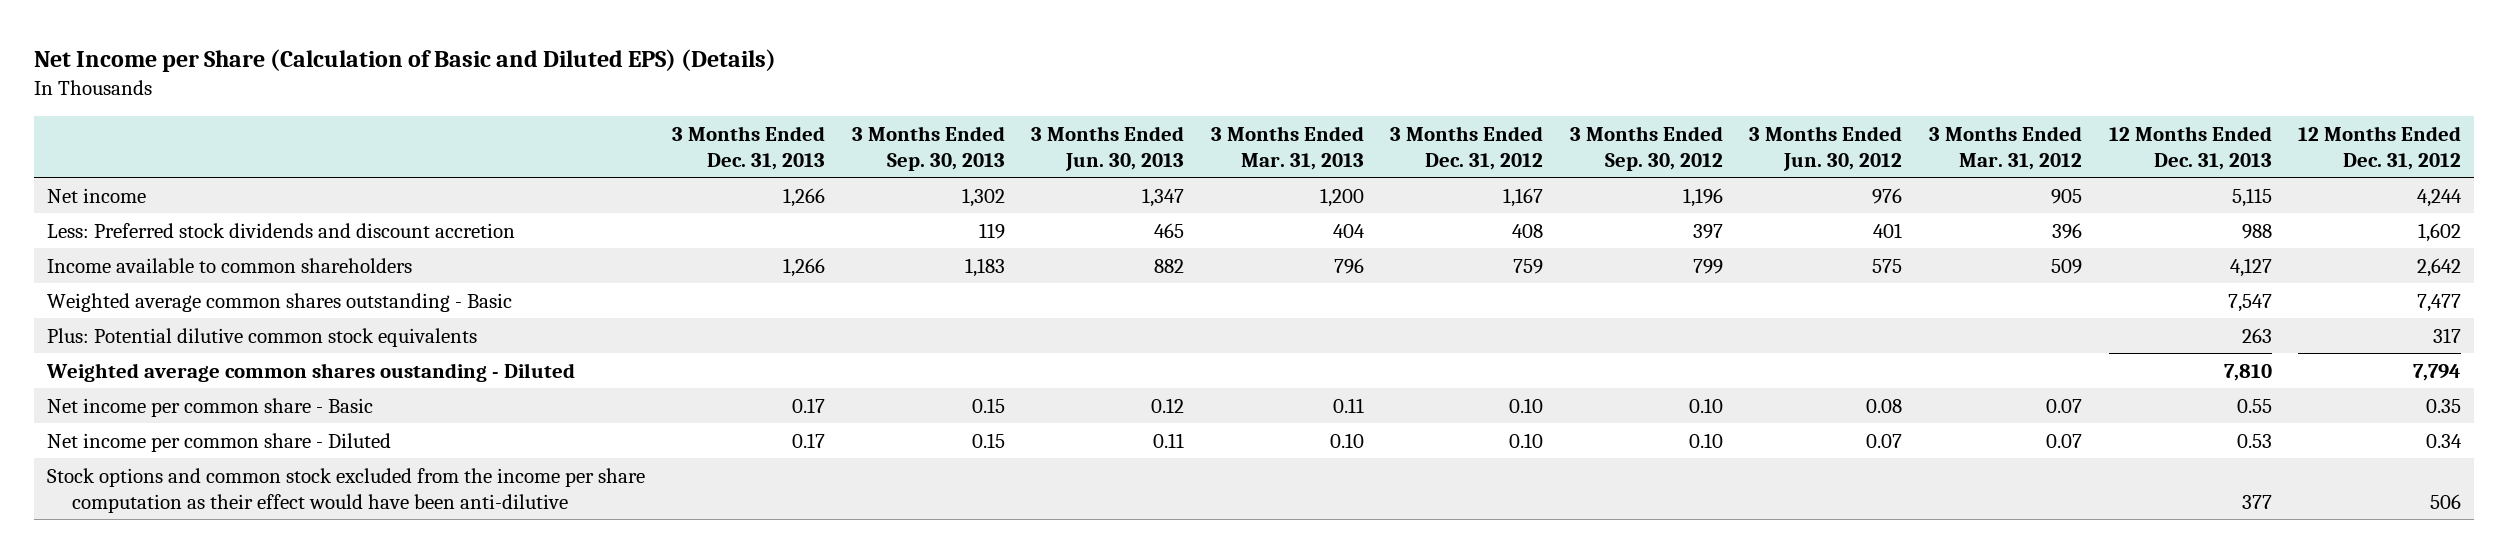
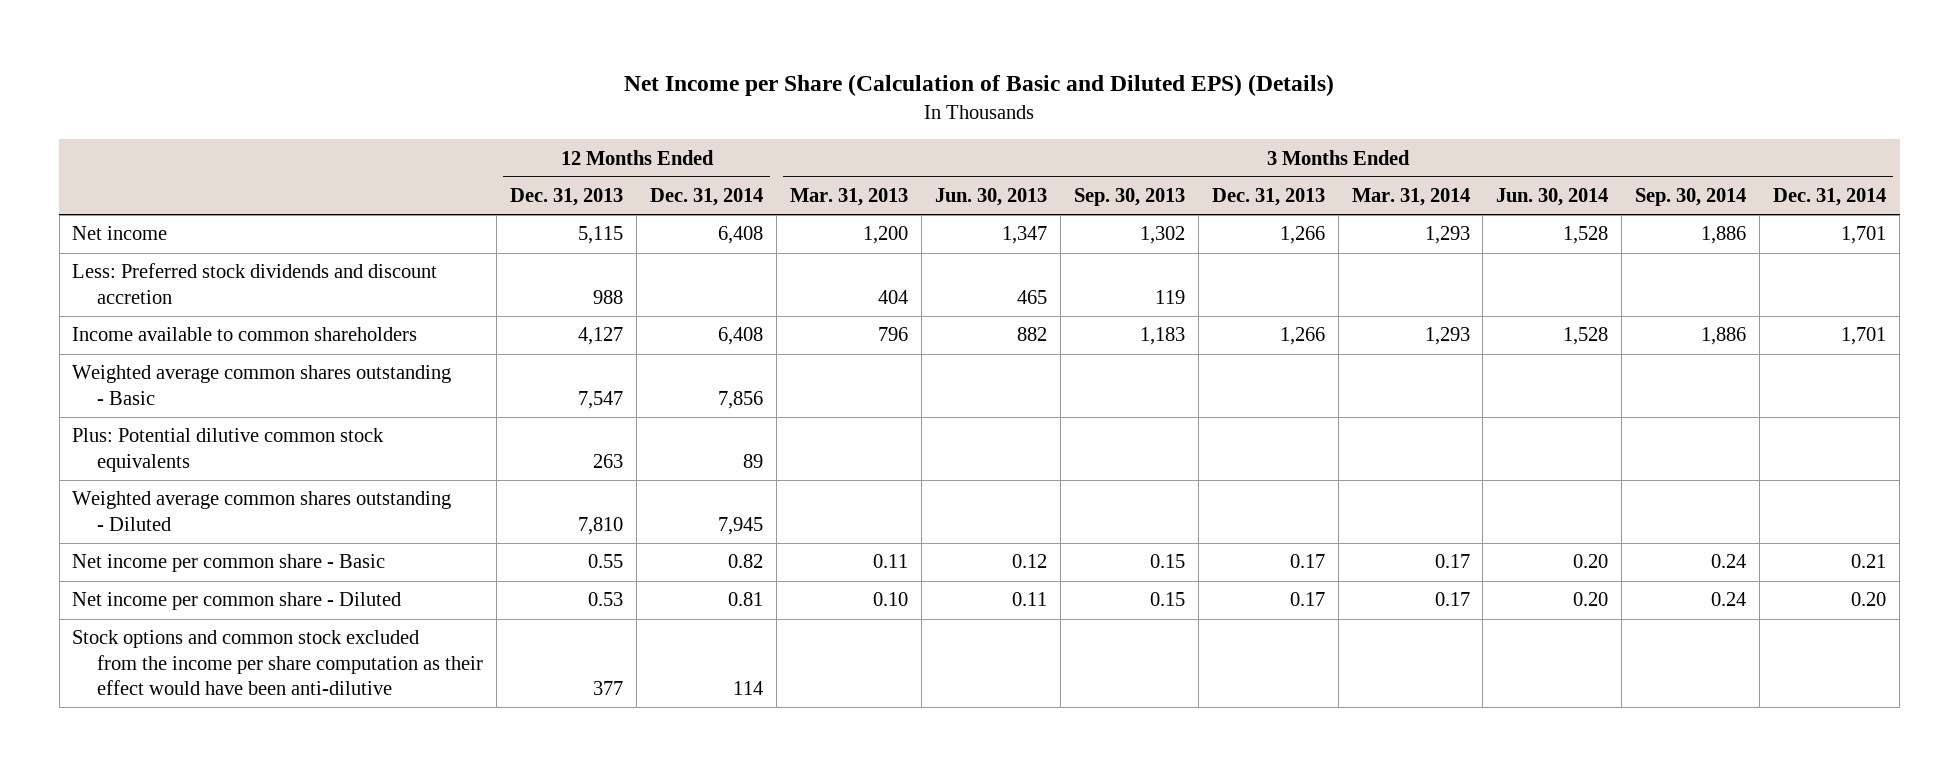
- | 3 Months Ended Dec. 31, 2013 | 3 Months Ended Sep. 30, 2013 | 3 Months Ended Jun. 30, 2013 | 3 Months Ended Mar. 31, 2013 | 3 Months Ended Dec. 31, 2012 | 3 Months Ended Sep. 30, 2012 | 3 Months Ended Jun. 30, 2012 | 3 Months Ended Mar. 31, 2012 | 12 Months Ended Dec. 31, 2013 | 12 Months Ended Dec. 31, 2012
+ | 12 Months Ended Dec. 31, 2013 | 12 Months Ended Dec. 31, 2014 | 3 Months Ended Mar. 31, 2013 | 3 Months Ended Jun. 30, 2013 | 3 Months Ended Sep. 30, 2013 | 3 Months Ended Dec. 31, 2013 | 3 Months Ended Mar. 31, 2014 | 3 Months Ended Jun. 30, 2014 | 3 Months Ended Sep. 30, 2014 | 3 Months Ended Dec. 31, 2014
- Weighted average common shares oustanding - Diluted | | | | | | | | | 7,810 | 7,794
+ Weighted average common shares outstanding - Diluted | 7,810 | 7,945 | | | | | | | |

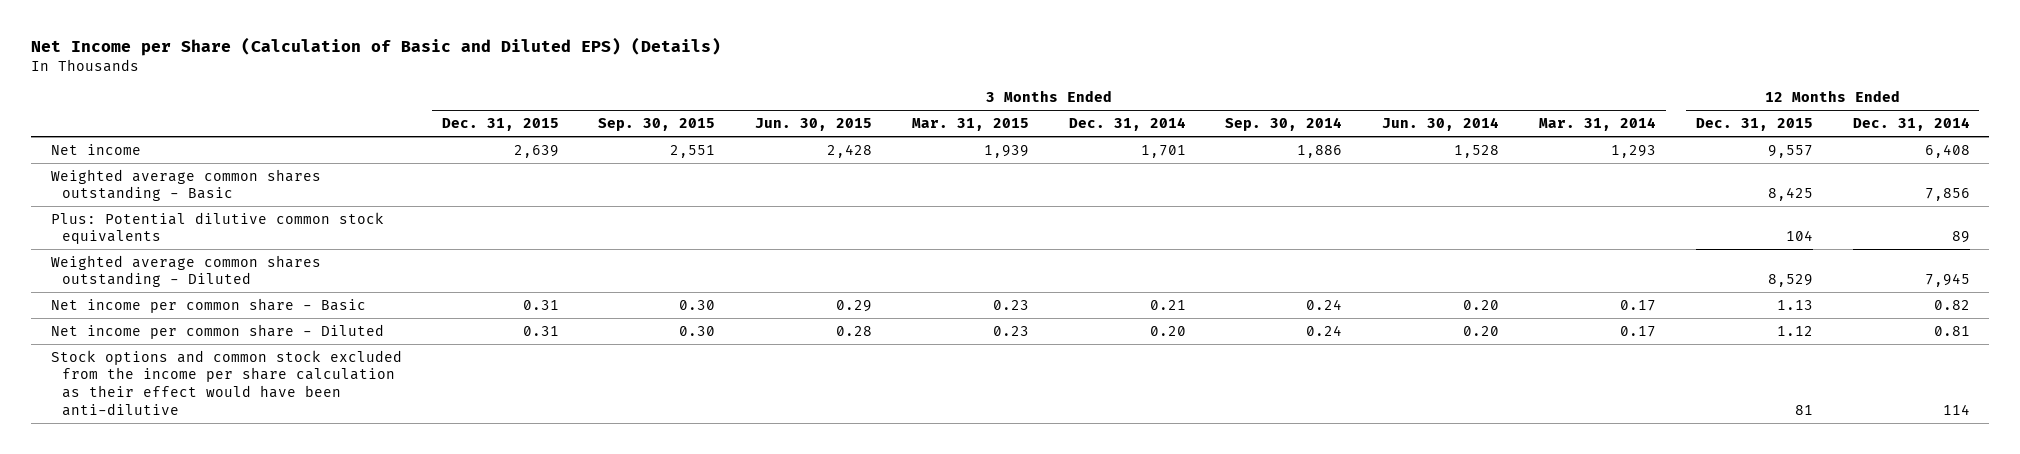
- | 12 Months Ended Dec. 31, 2013 | 12 Months Ended Dec. 31, 2014 | 3 Months Ended Mar. 31, 2013 | 3 Months Ended Jun. 30, 2013 | 3 Months Ended Sep. 30, 2013 | 3 Months Ended Dec. 31, 2013 | 3 Months Ended Mar. 31, 2014 | 3 Months Ended Jun. 30, 2014 | 3 Months Ended Sep. 30, 2014 | 3 Months Ended Dec. 31, 2014
+ | 3 Months Ended Dec. 31, 2015 | 3 Months Ended Sep. 30, 2015 | 3 Months Ended Jun. 30, 2015 | 3 Months Ended Mar. 31, 2015 | 3 Months Ended Dec. 31, 2014 | 3 Months Ended Sep. 30, 2014 | 3 Months Ended Jun. 30, 2014 | 3 Months Ended Mar. 31, 2014 | 12 Months Ended Dec. 31, 2015 | 12 Months Ended Dec. 31, 2014
- Less: Preferred stock dividends and discount accretion | 988 | | 404 | 465 | 119 | | | | |
- Income available to common shareholders | 4,127 | 6,408 | 796 | 882 | 1,183 | 1,266 | 1,293 | 1,528 | 1,886 | 1,701
- Stock options and common stock excluded from the income per share computation as their effect would have been anti-dilutive | 377 | 114 | | | | | | | |
+ Stock options and common stock excluded from the income per share calculation as their effect would have been anti-dilutive | | | | | | | | | 81 | 114

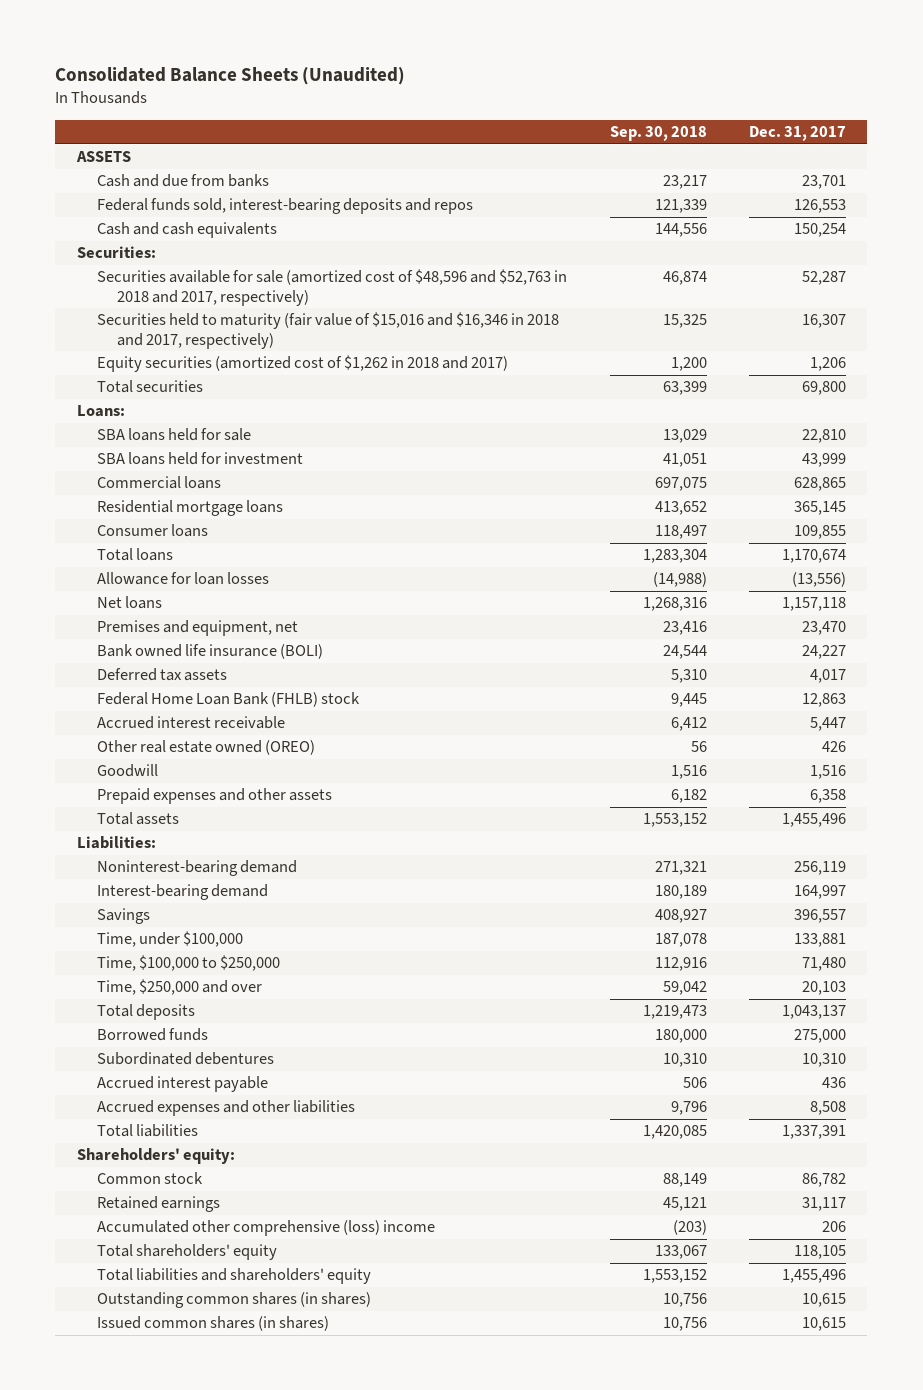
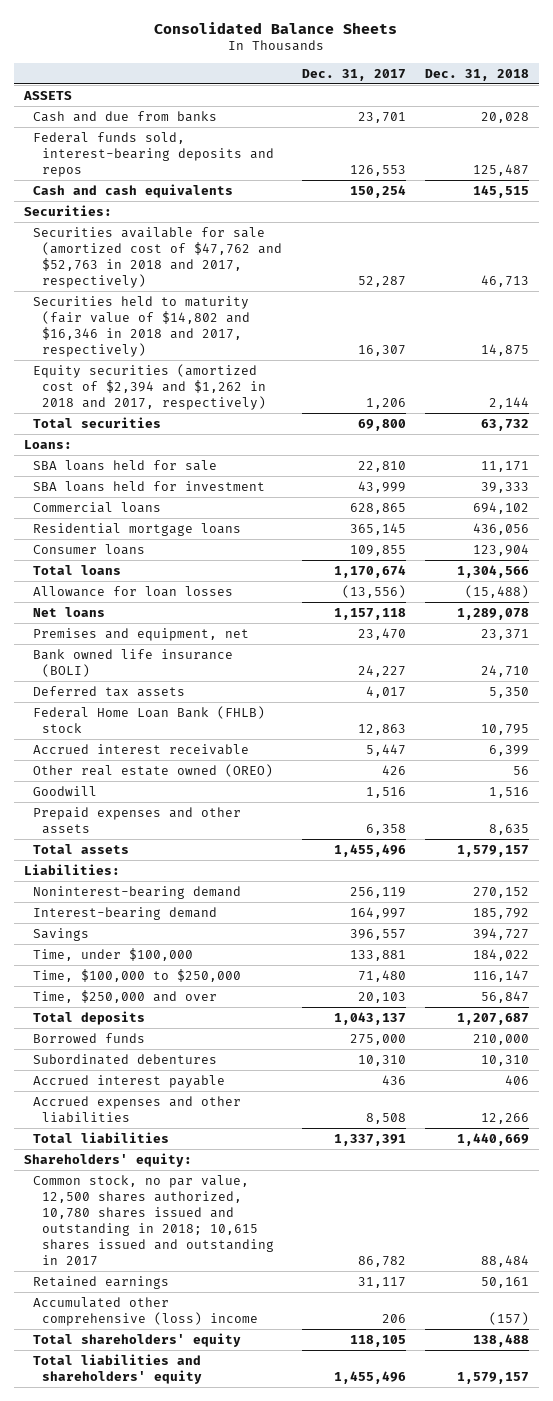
- Consolidated Balance Sheets (Unaudited)
+ Consolidated Balance Sheets
- | Sep. 30, 2018 | Dec. 31, 2017
+ | Dec. 31, 2017 | Dec. 31, 2018
- Securities available for sale (amortized cost of $48,596 and $52,763 in 2018 and 2017, respectively) | 46,874 | 52,287
- Securities held to maturity (fair value of $15,016 and $16,346 in 2018 and 2017, respectively) | 15,325 | 16,307
- Equity securities (amortized cost of $1,262 in 2018 and 2017) | 1,200 | 1,206
+ Securities available for sale (amortized cost of $47,762 and $52,763 in 2018 and 2017, respectively) | 52,287 | 46,713
+ Securities held to maturity (fair value of $14,802 and $16,346 in 2018 and 2017, respectively) | 16,307 | 14,875
+ Equity securities (amortized cost of $2,394 and $1,262 in 2018 and 2017, respectively) | 1,206 | 2,144
- Common stock | 88,149 | 86,782
+ Common stock, no par value, 12,500 shares authorized, 10,780 shares issued and outstanding in 2018; 10,615 shares issued and outstanding in 2017 | 86,782 | 88,484
- Outstanding common shares (in shares) | 10,756 | 10,615
- Issued common shares (in shares) | 10,756 | 10,615

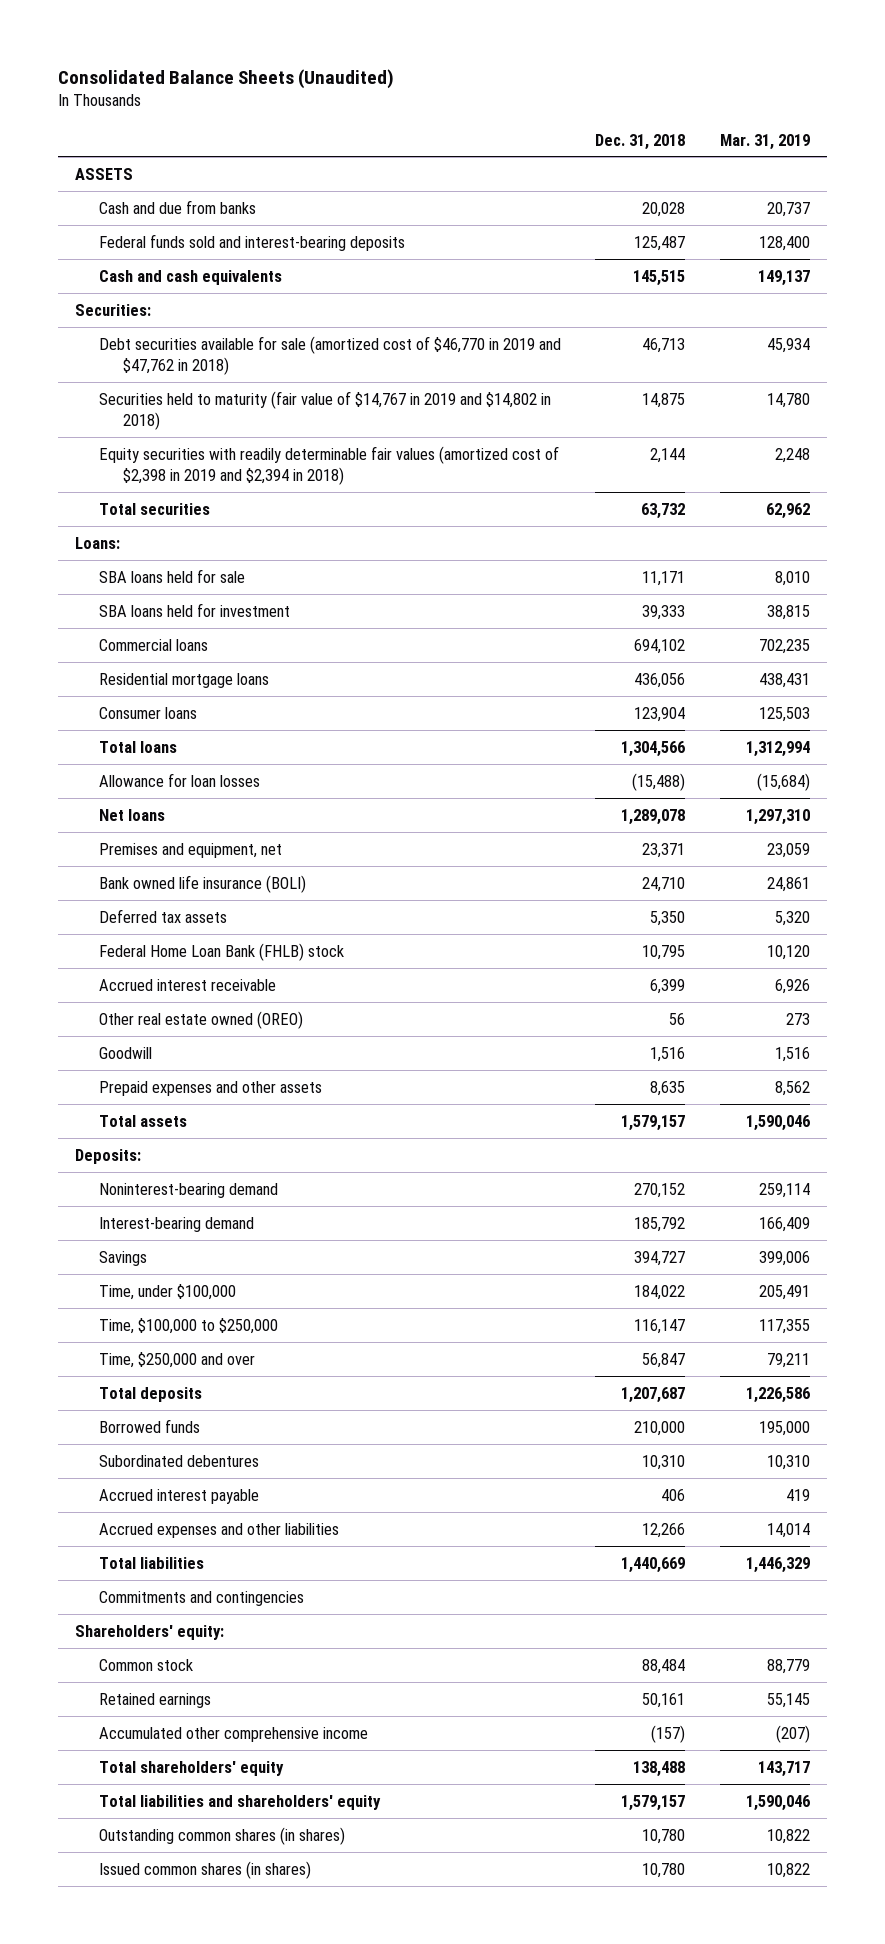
- Consolidated Balance Sheets
+ Consolidated Balance Sheets (Unaudited)
- | Dec. 31, 2017 | Dec. 31, 2018
+ | Dec. 31, 2018 | Mar. 31, 2019
- Federal funds sold, interest-bearing deposits and repos | 126,553 | 125,487
+ Federal funds sold and interest-bearing deposits | 125,487 | 128,400
- Securities available for sale (amortized cost of $47,762 and $52,763 in 2018 and 2017, respectively) | 52,287 | 46,713
- Securities held to maturity (fair value of $14,802 and $16,346 in 2018 and 2017, respectively) | 16,307 | 14,875
- Equity securities (amortized cost of $2,394 and $1,262 in 2018 and 2017, respectively) | 1,206 | 2,144
+ Debt securities available for sale (amortized cost of $46,770 in 2019 and $47,762 in 2018) | 46,713 | 45,934
+ Securities held to maturity (fair value of $14,767 in 2019 and $14,802 in 2018) | 14,875 | 14,780
+ Equity securities with readily determinable fair values (amortized cost of $2,398 in 2019 and $2,394 in 2018) | 2,144 | 2,248
- Liabilities:
+ Deposits:
+ Commitments and contingencies
- Common stock, no par value, 12,500 shares authorized, 10,780 shares issued and outstanding in 2018; 10,615 shares issued and outstanding in 2017 | 86,782 | 88,484
+ Common stock | 88,484 | 88,779
- Accumulated other comprehensive (loss) income | 206 | (157)
+ Accumulated other comprehensive income | (157) | (207)
+ Outstanding common shares (in shares) | 10,780 | 10,822
+ Issued common shares (in shares) | 10,780 | 10,822

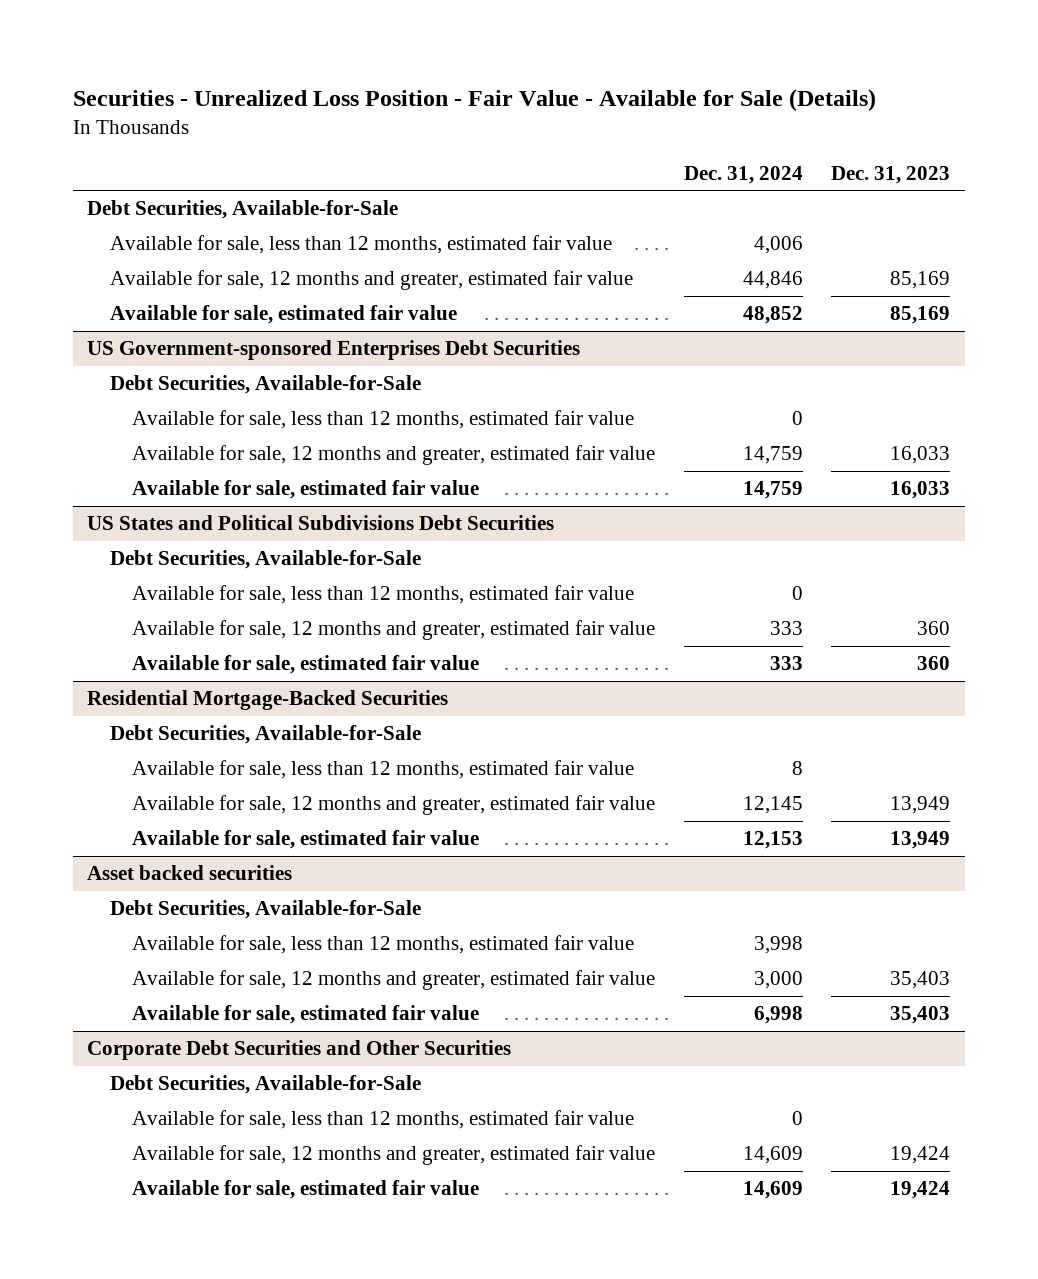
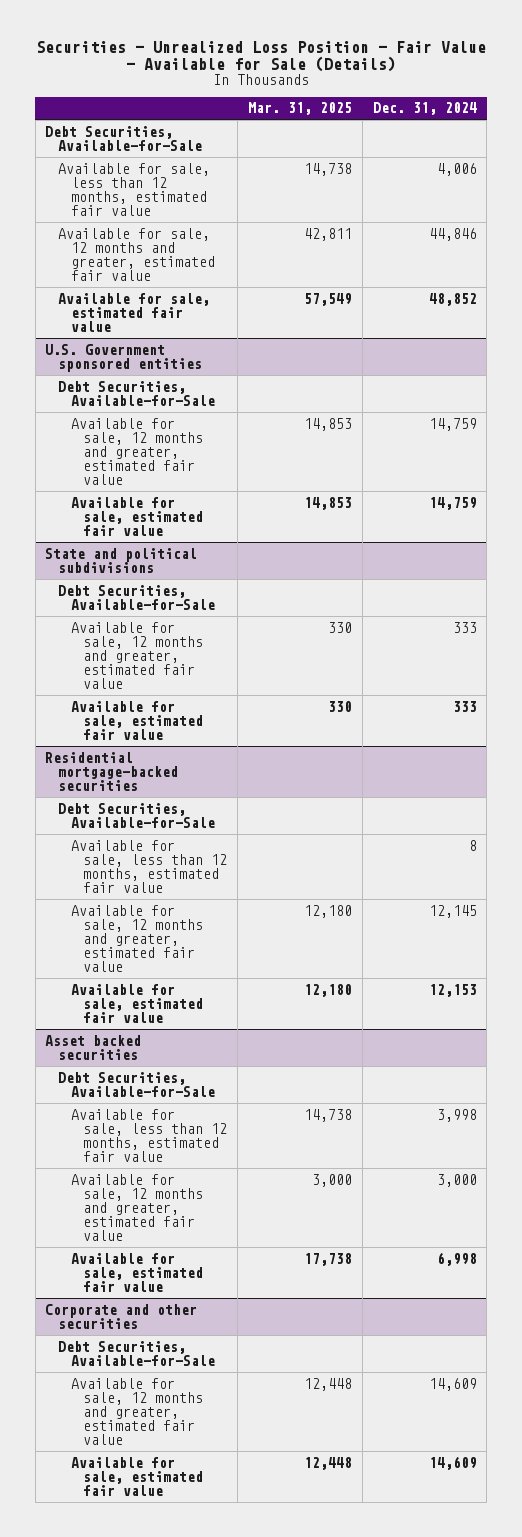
- | Dec. 31, 2024 | Dec. 31, 2023
+ | Mar. 31, 2025 | Dec. 31, 2024
- US Government-sponsored Enterprises Debt Securities
+ U.S. Government sponsored entities
- Available for sale, less than 12 months, estimated fair value | 0 |
- US States and Political Subdivisions Debt Securities
+ State and political subdivisions
- Available for sale, less than 12 months, estimated fair value | 0 |
- Residential Mortgage-Backed Securities
+ Residential mortgage-backed securities
- Corporate Debt Securities and Other Securities
+ Corporate and other securities
- Available for sale, less than 12 months, estimated fair value | 0 |

